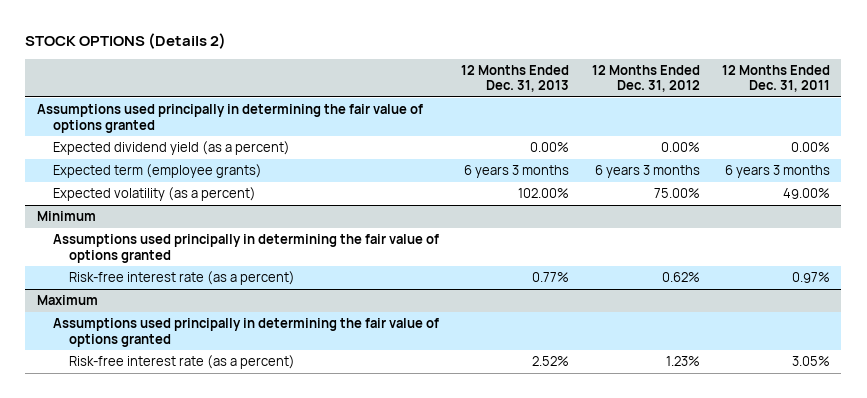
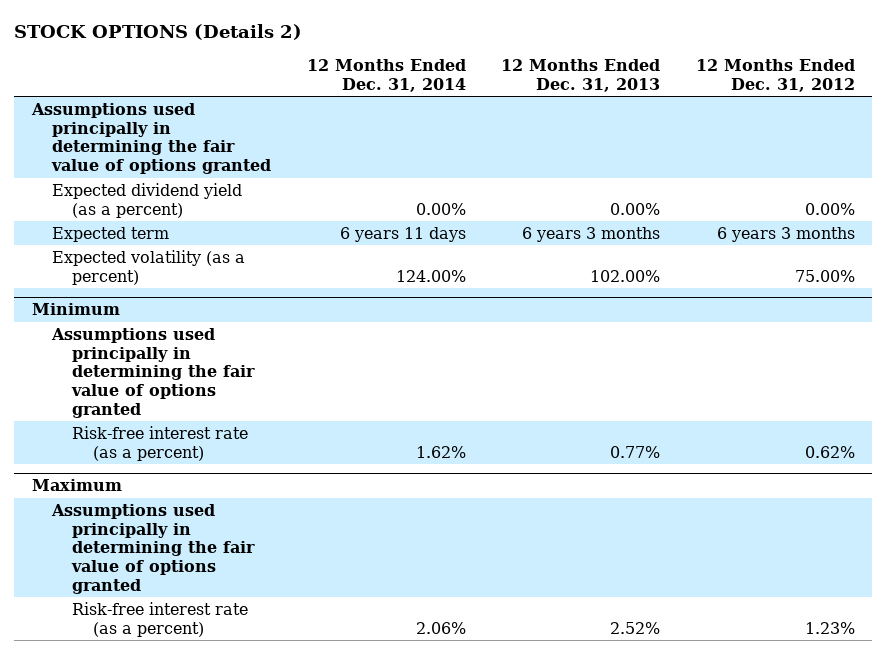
- | 12 Months Ended Dec. 31, 2013 | 12 Months Ended Dec. 31, 2012 | 12 Months Ended Dec. 31, 2011
+ | 12 Months Ended Dec. 31, 2014 | 12 Months Ended Dec. 31, 2013 | 12 Months Ended Dec. 31, 2012
- Expected term (employee grants) | 6 years 3 months | 6 years 3 months | 6 years 3 months
+ Expected term | 6 years 11 days | 6 years 3 months | 6 years 3 months

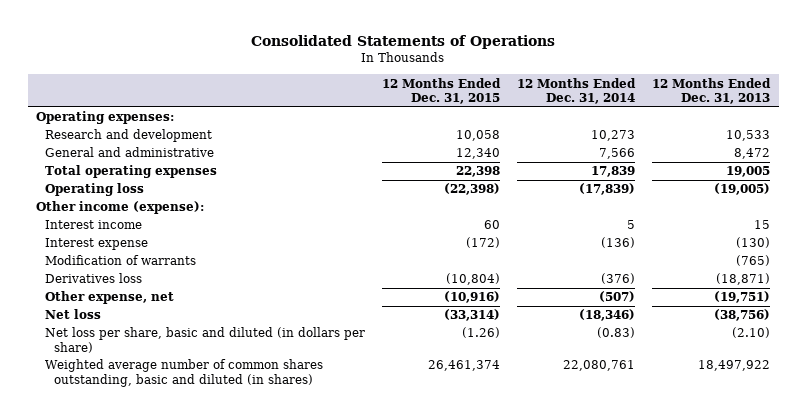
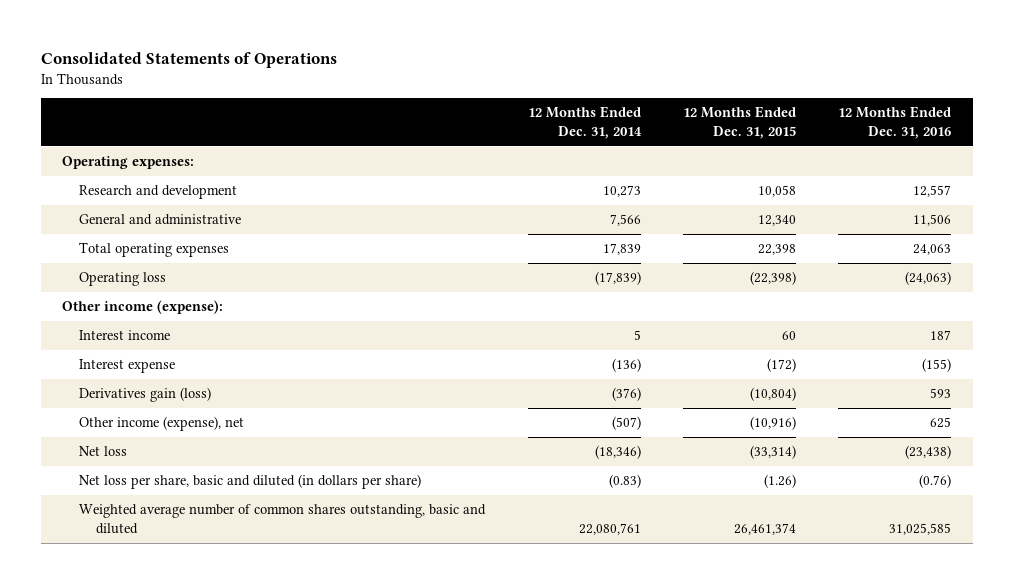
- | 12 Months Ended Dec. 31, 2015 | 12 Months Ended Dec. 31, 2014 | 12 Months Ended Dec. 31, 2013
+ | 12 Months Ended Dec. 31, 2014 | 12 Months Ended Dec. 31, 2015 | 12 Months Ended Dec. 31, 2016
- Modification of warrants | | | (765)
- Derivatives loss | (10,804) | (376) | (18,871)
- Other expense, net | (10,916) | (507) | (19,751)
+ Derivatives gain (loss) | (376) | (10,804) | 593
+ Other income (expense), net | (507) | (10,916) | 625
- Weighted average number of common shares outstanding, basic and diluted (in shares) | 26,461,374 | 22,080,761 | 18,497,922
+ Weighted average number of common shares outstanding, basic and diluted | 22,080,761 | 26,461,374 | 31,025,585

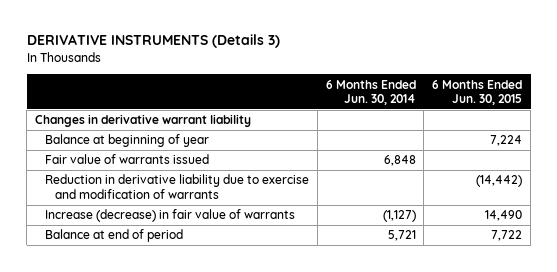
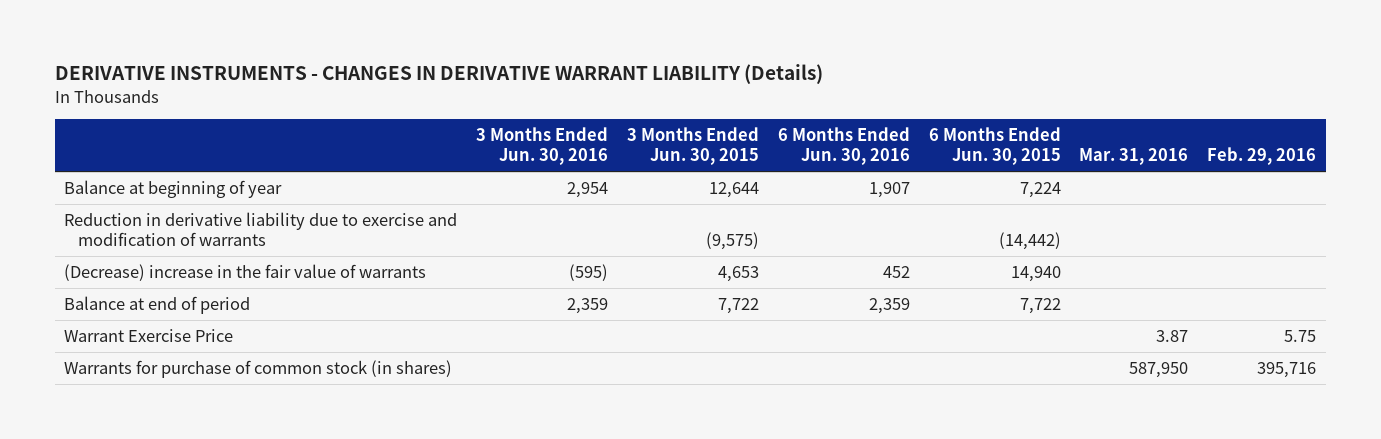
- DERIVATIVE INSTRUMENTS (Details 3)
+ DERIVATIVE INSTRUMENTS - CHANGES IN DERIVATIVE WARRANT LIABILITY (Details)
- | 6 Months Ended Jun. 30, 2014 | 6 Months Ended Jun. 30, 2015
+ | 3 Months Ended Jun. 30, 2016 | 3 Months Ended Jun. 30, 2015 | 6 Months Ended Jun. 30, 2016 | 6 Months Ended Jun. 30, 2015 | Mar. 31, 2016 | Feb. 29, 2016
- Changes in derivative warrant liability
- Fair value of warrants issued | 6,848 |
- Increase (decrease) in fair value of warrants | (1,127) | 14,490
+ (Decrease) increase in the fair value of warrants | (595) | 4,653 | 452 | 14,940 | |
+ Warrant Exercise Price | | | | | 3.87 | 5.75
+ Warrants for purchase of common stock (in shares) | | | | | 587,950 | 395,716

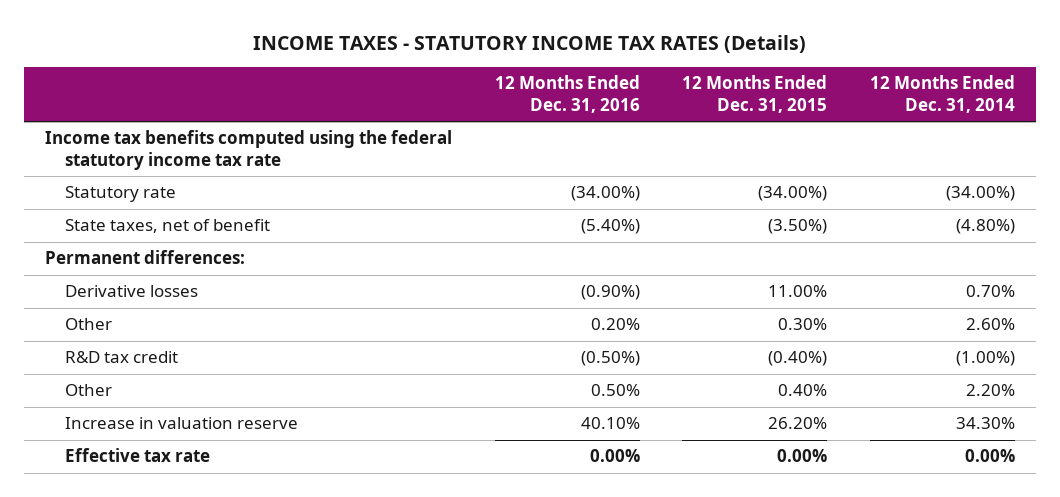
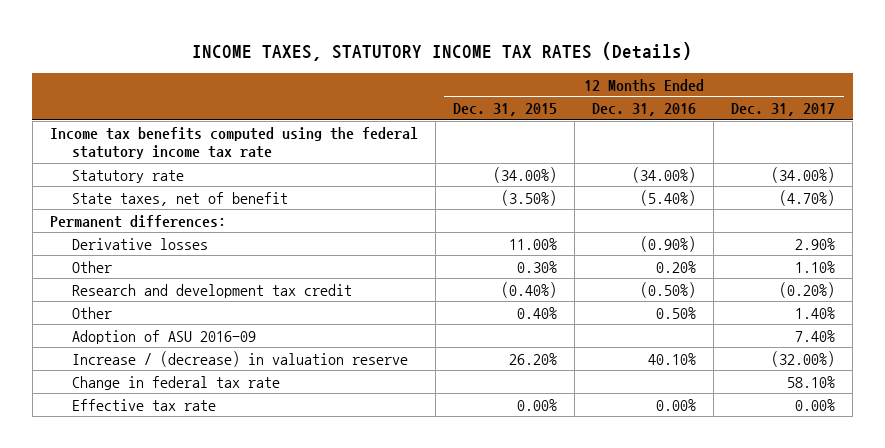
- INCOME TAXES - STATUTORY INCOME TAX RATES (Details)
+ INCOME TAXES, STATUTORY INCOME TAX RATES (Details)
- | 12 Months Ended Dec. 31, 2016 | 12 Months Ended Dec. 31, 2015 | 12 Months Ended Dec. 31, 2014
+ | 12 Months Ended Dec. 31, 2015 | 12 Months Ended Dec. 31, 2016 | 12 Months Ended Dec. 31, 2017
- R&D tax credit | (0.50%) | (0.40%) | (1.00%)
+ Research and development tax credit | (0.40%) | (0.50%) | (0.20%)
- Increase in valuation reserve | 40.10% | 26.20% | 34.30%
+ Adoption of ASU 2016-09 | | | 7.40%
+ Increase / (decrease) in valuation reserve | 26.20% | 40.10% | (32.00%)
+ Change in federal tax rate | | | 58.10%

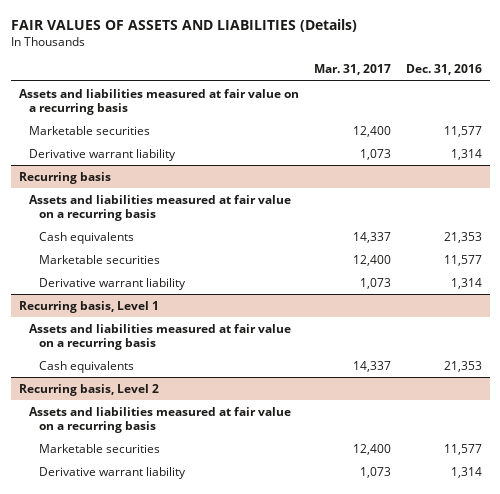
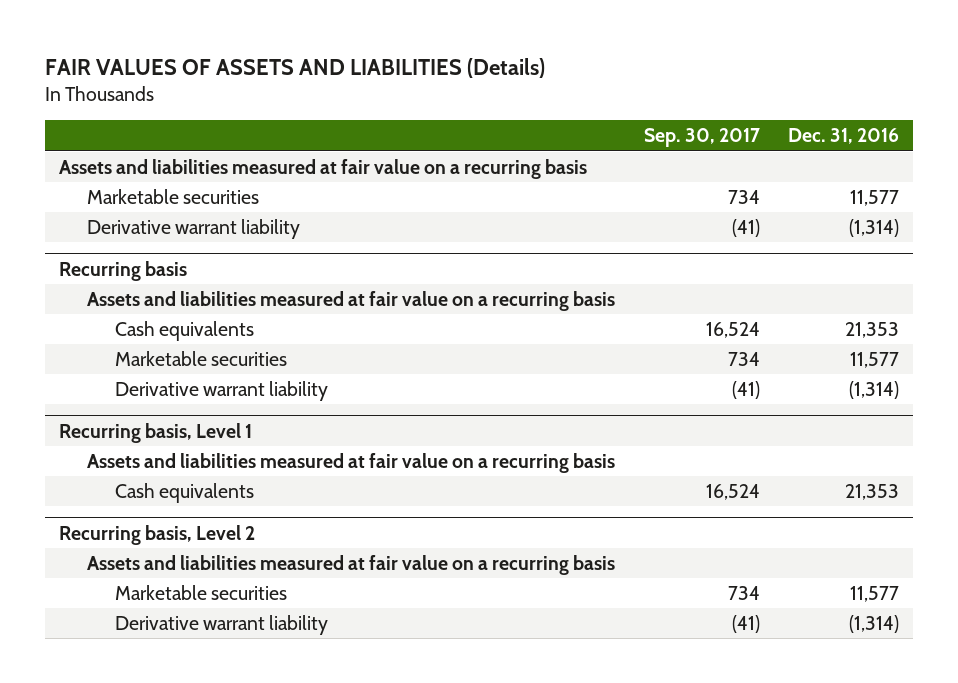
- | Mar. 31, 2017 | Dec. 31, 2016
+ | Sep. 30, 2017 | Dec. 31, 2016
- Derivative warrant liability | 1,073 | 1,314
+ Derivative warrant liability | (41) | (1,314)
@ Recurring basis
- Derivative warrant liability | 1,073 | 1,314
+ Derivative warrant liability | (41) | (1,314)
@ Recurring basis, Level 2
- Derivative warrant liability | 1,073 | 1,314
+ Derivative warrant liability | (41) | (1,314)

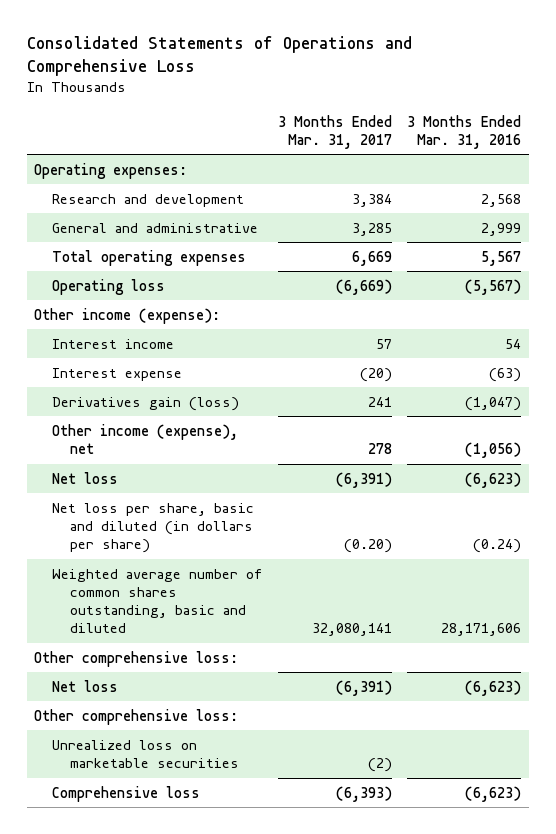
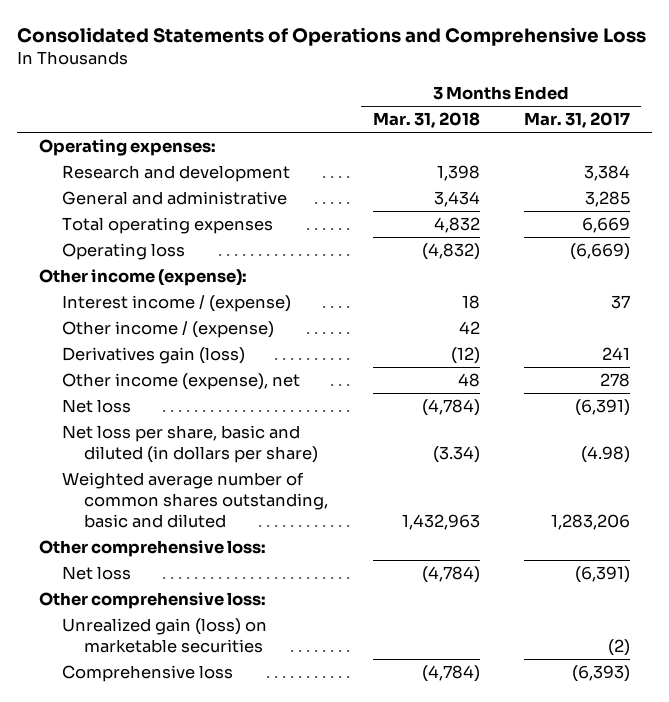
- | 3 Months Ended Mar. 31, 2017 | 3 Months Ended Mar. 31, 2016
+ | 3 Months Ended Mar. 31, 2018 | 3 Months Ended Mar. 31, 2017
- Interest income | 57 | 54
- Interest expense | (20) | (63)
+ Interest income / (expense) | 18 | 37
+ Other income / (expense) | 42 |
- Net loss per share, basic and diluted (in dollars per share) | (0.20) | (0.24)
- Weighted average number of common shares outstanding, basic and diluted | 32,080,141 | 28,171,606
+ Net loss per share, basic and diluted (in dollars per share) | (3.34) | (4.98)
+ Weighted average number of common shares outstanding, basic and diluted | 1,432,963 | 1,283,206
- Unrealized loss on marketable securities | (2) |
+ Unrealized gain (loss) on marketable securities | | (2)

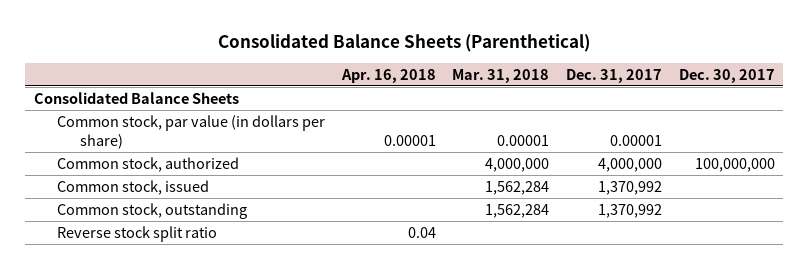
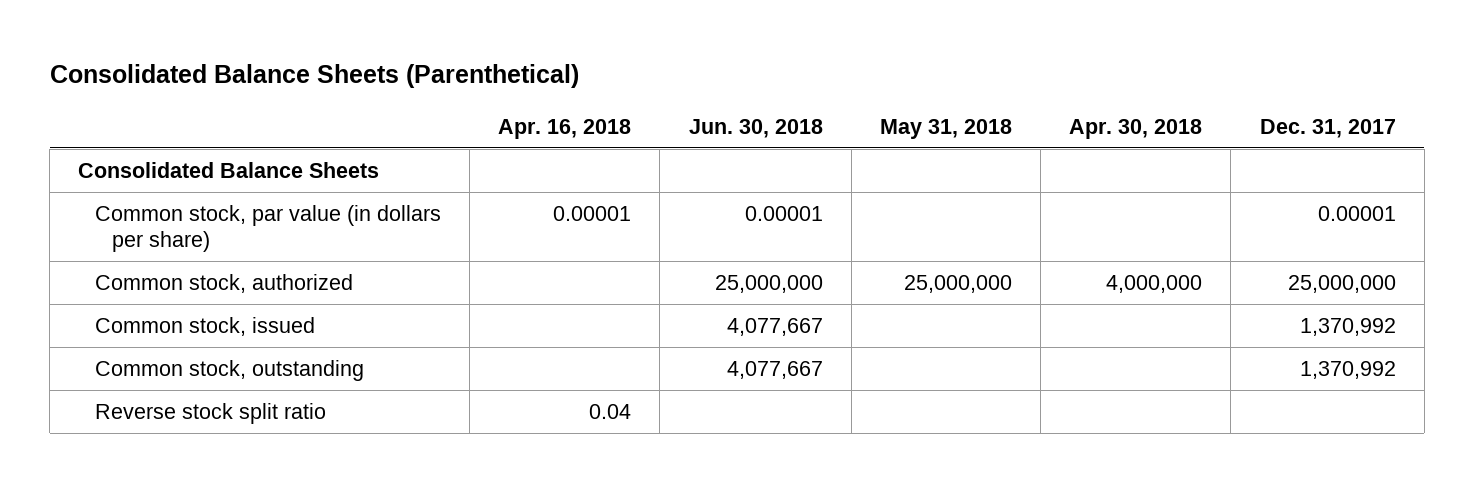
- | Apr. 16, 2018 | Mar. 31, 2018 | Dec. 31, 2017 | Dec. 30, 2017
+ | Apr. 16, 2018 | Jun. 30, 2018 | May 31, 2018 | Apr. 30, 2018 | Dec. 31, 2017
- Common stock, authorized | | 4,000,000 | 4,000,000 | 100,000,000
+ Common stock, authorized | | 25,000,000 | 25,000,000 | 4,000,000 | 25,000,000

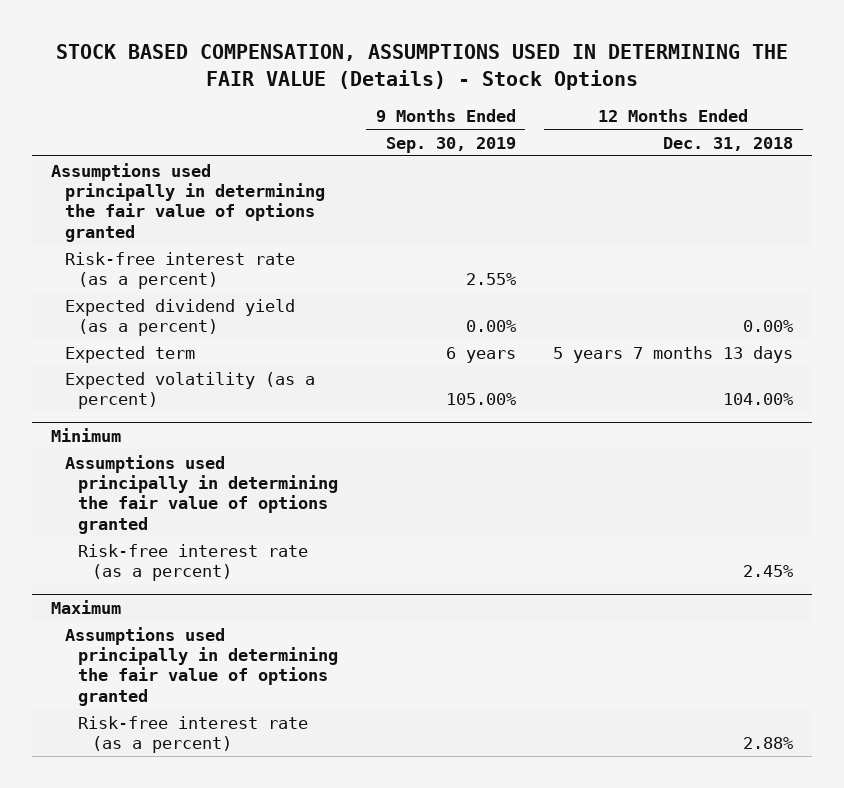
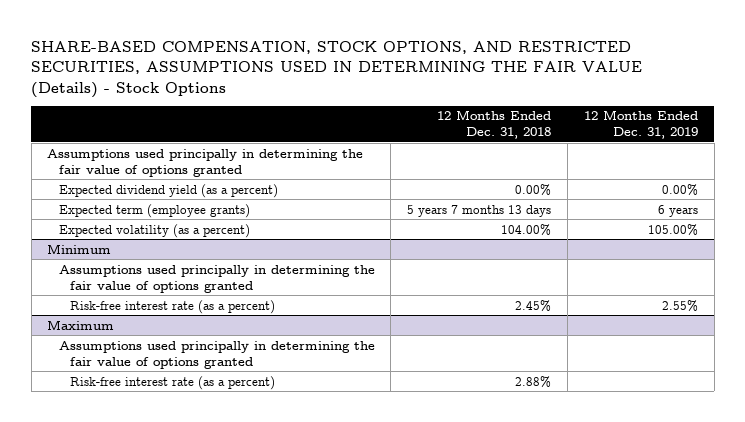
- STOCK BASED COMPENSATION, ASSUMPTIONS USED IN DETERMINING THE FAIR VALUE (Details) - Stock Options
+ SHARE-BASED COMPENSATION, STOCK OPTIONS, AND RESTRICTED SECURITIES, ASSUMPTIONS USED IN DETERMINING THE FAIR VALUE (Details) - Stock Options
- | 9 Months Ended Sep. 30, 2019 | 12 Months Ended Dec. 31, 2018
+ | 12 Months Ended Dec. 31, 2018 | 12 Months Ended Dec. 31, 2019
- Risk-free interest rate (as a percent) | 2.55% |
- Expected term | 6 years | 5 years 7 months 13 days
+ Expected term (employee grants) | 5 years 7 months 13 days | 6 years

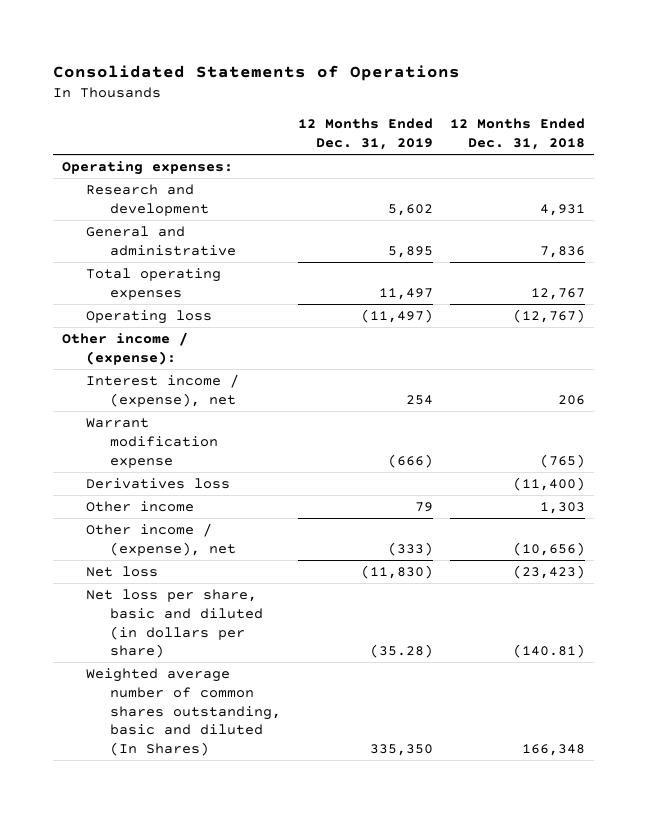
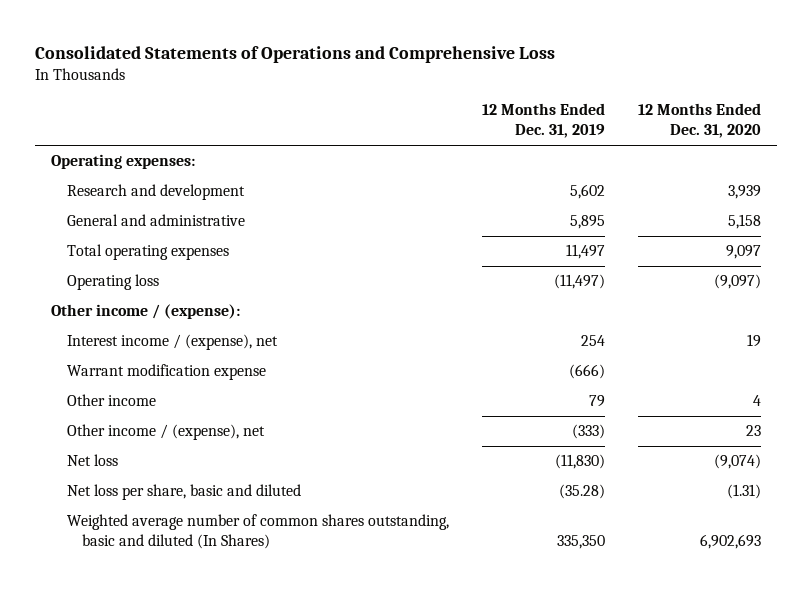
- Consolidated Statements of Operations
+ Consolidated Statements of Operations and Comprehensive Loss
- | 12 Months Ended Dec. 31, 2019 | 12 Months Ended Dec. 31, 2018
+ | 12 Months Ended Dec. 31, 2019 | 12 Months Ended Dec. 31, 2020
- Derivatives loss | | (11,400)
- Net loss per share, basic and diluted (in dollars per share) | (35.28) | (140.81)
+ Net loss per share, basic and diluted | (35.28) | (1.31)

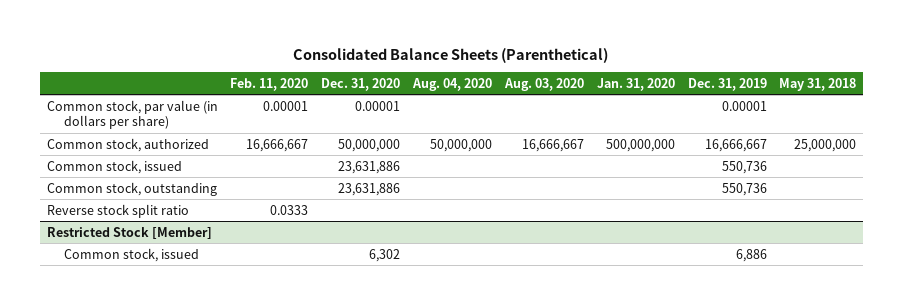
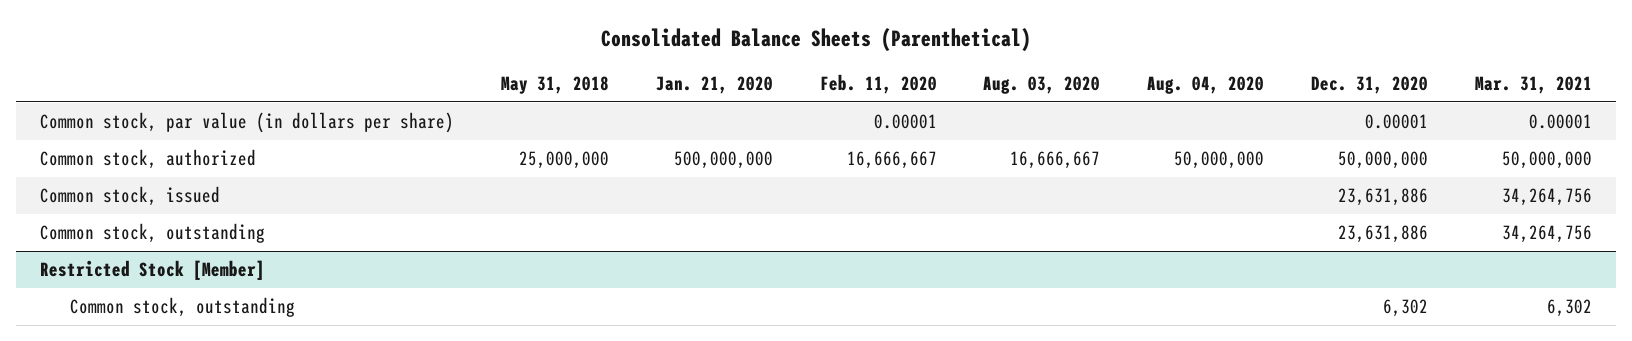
- | Feb. 11, 2020 | Dec. 31, 2020 | Aug. 04, 2020 | Aug. 03, 2020 | Jan. 31, 2020 | Dec. 31, 2019 | May 31, 2018
+ | May 31, 2018 | Jan. 21, 2020 | Feb. 11, 2020 | Aug. 03, 2020 | Aug. 04, 2020 | Dec. 31, 2020 | Mar. 31, 2021
- Reverse stock split ratio | 0.0333 | | | | | |
@ Restricted Stock [Member]
- Common stock, issued | | 6,302 | | | | 6,886 |
+ Common stock, outstanding | | | | | | 6,302 | 6,302

